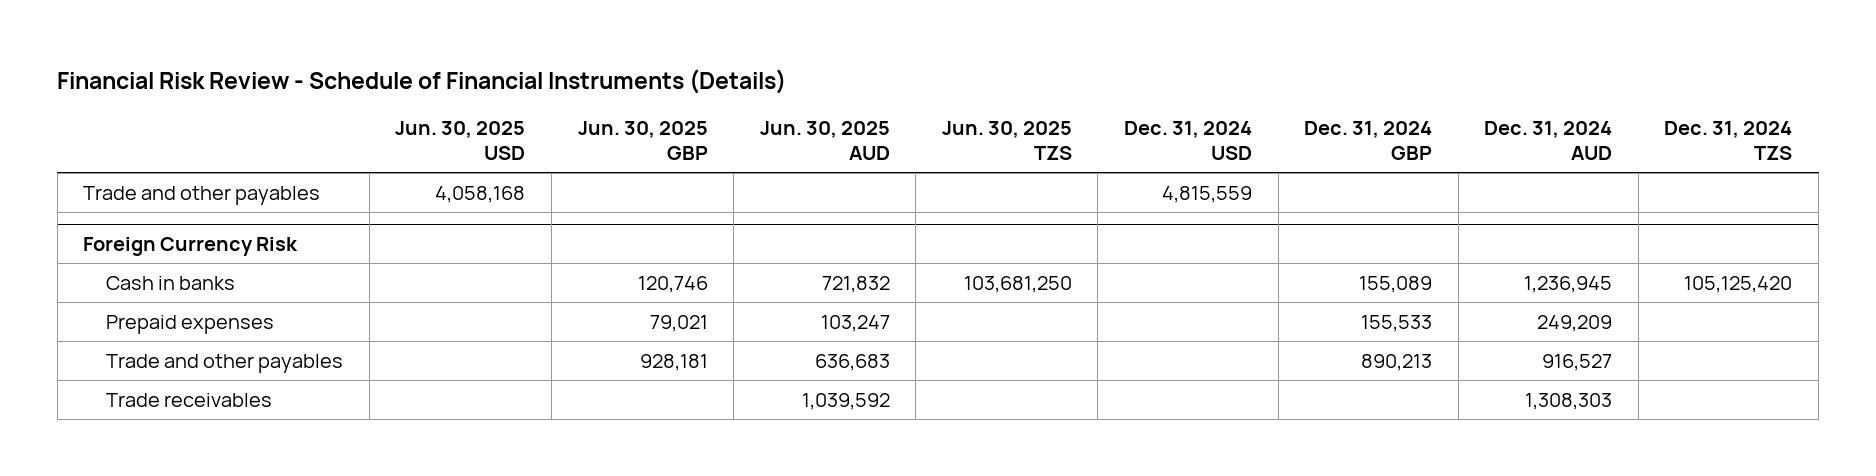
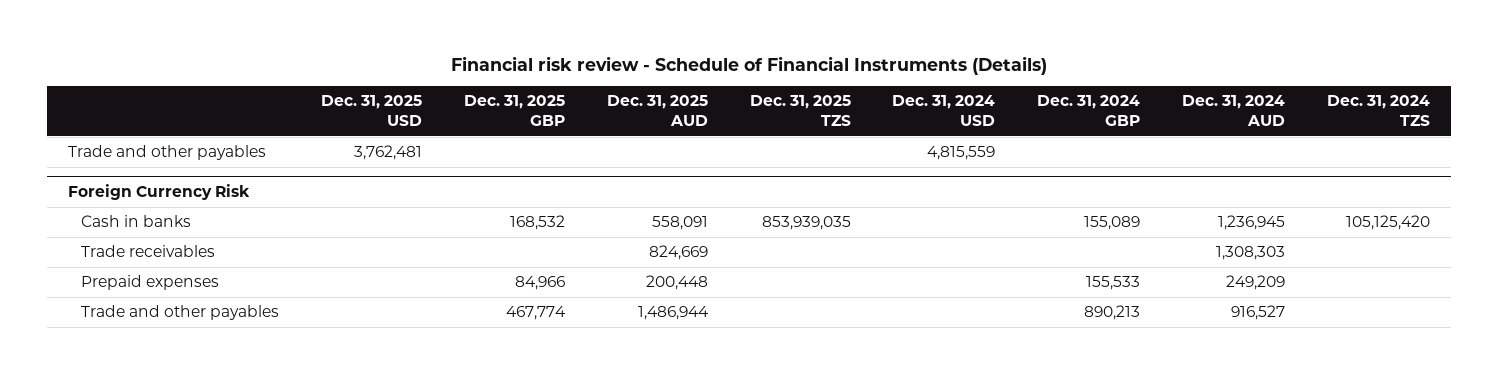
- Financial Risk Review - Schedule of Financial Instruments (Details)
+ Financial risk review - Schedule of Financial Instruments (Details)
- | Jun. 30, 2025 USD | Jun. 30, 2025 GBP | Jun. 30, 2025 AUD | Jun. 30, 2025 TZS | Dec. 31, 2024 USD | Dec. 31, 2024 GBP | Dec. 31, 2024 AUD | Dec. 31, 2024 TZS
+ | Dec. 31, 2025 USD | Dec. 31, 2025 GBP | Dec. 31, 2025 AUD | Dec. 31, 2025 TZS | Dec. 31, 2024 USD | Dec. 31, 2024 GBP | Dec. 31, 2024 AUD | Dec. 31, 2024 TZS
@ Foreign Currency Risk
moved up: Trade receivables | | | 824,669 | | | | 1,308,303 |

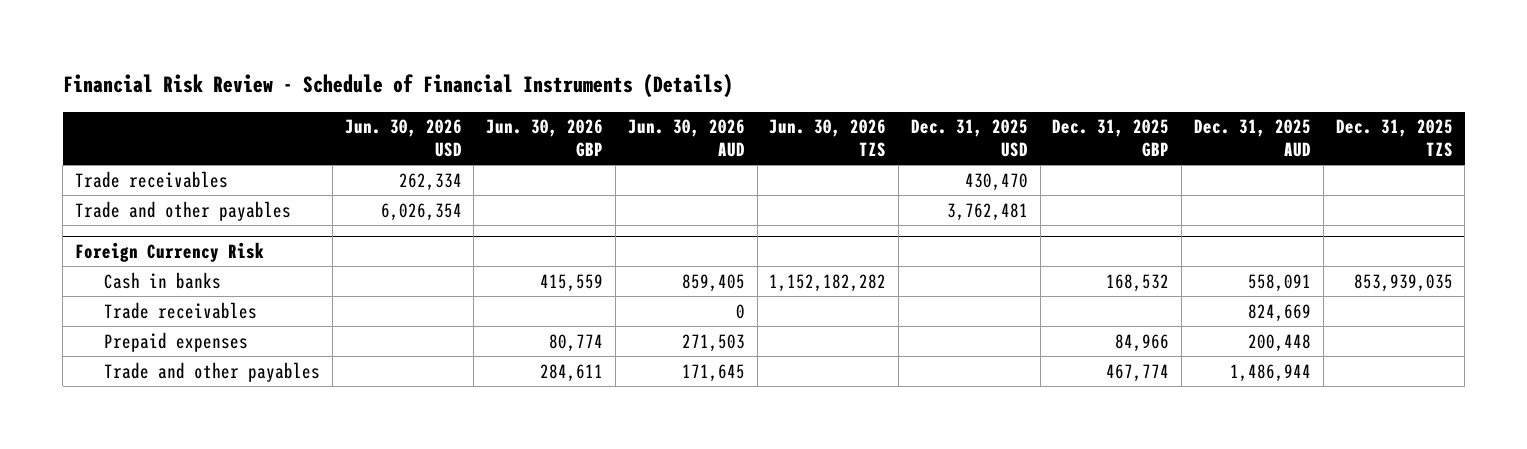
- Financial risk review - Schedule of Financial Instruments (Details)
+ Financial Risk Review - Schedule of Financial Instruments (Details)
- | Dec. 31, 2025 USD | Dec. 31, 2025 GBP | Dec. 31, 2025 AUD | Dec. 31, 2025 TZS | Dec. 31, 2024 USD | Dec. 31, 2024 GBP | Dec. 31, 2024 AUD | Dec. 31, 2024 TZS
+ | Jun. 30, 2026 USD | Jun. 30, 2026 GBP | Jun. 30, 2026 AUD | Jun. 30, 2026 TZS | Dec. 31, 2025 USD | Dec. 31, 2025 GBP | Dec. 31, 2025 AUD | Dec. 31, 2025 TZS
+ Trade receivables | 262,334 | | | | 430,470 | | |

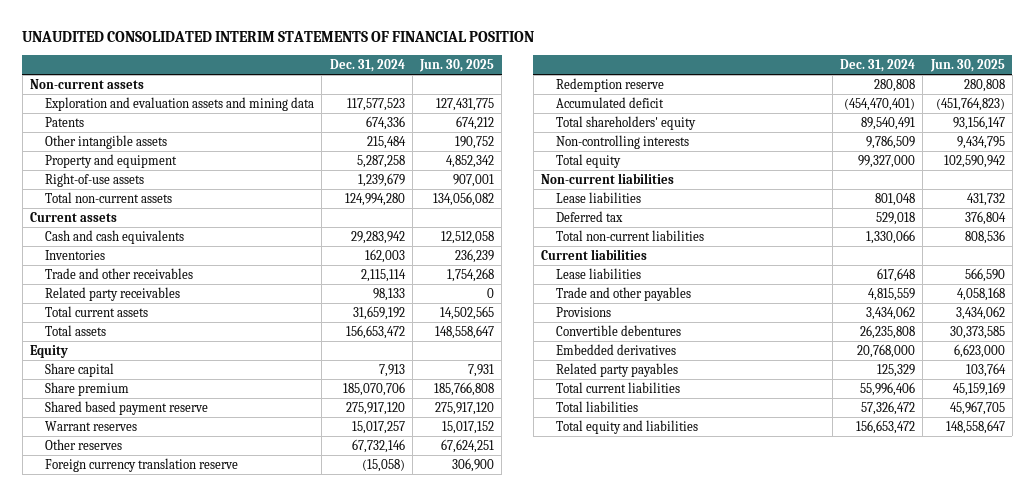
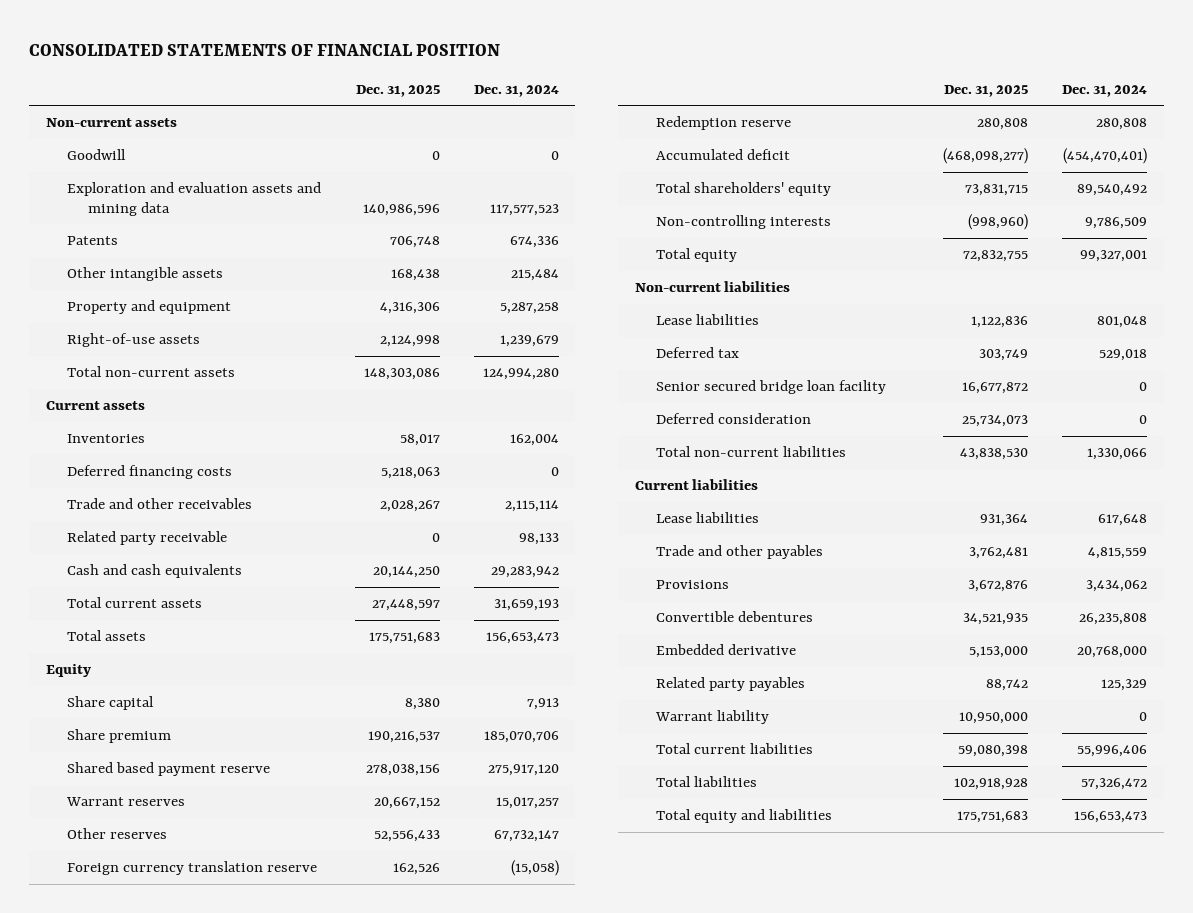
- UNAUDITED CONSOLIDATED INTERIM STATEMENTS OF FINANCIAL POSITION
+ CONSOLIDATED STATEMENTS OF FINANCIAL POSITION
- | Dec. 31, 2024 | Jun. 30, 2025
+ | Dec. 31, 2025 | Dec. 31, 2024
+ Goodwill | 0 | 0
- Inventories | 162,003 | 236,239
+ Inventories | 58,017 | 162,004
+ Deferred financing costs | 5,218,063 | 0
- Related party receivables | 98,133 | 0
- Total current assets | 31,659,192 | 14,502,565
- Total assets | 156,653,472 | 148,558,647
+ Related party receivable | 0 | 98,133
moved down: Cash and cash equivalents | 20,144,250 | 29,283,942
+ Total current assets | 27,448,597 | 31,659,193
+ Total assets | 175,751,683 | 156,653,473
- Other reserves | 67,732,146 | 67,624,251
+ Other reserves | 52,556,433 | 67,732,147
- Total shareholders' equity | 89,540,491 | 93,156,147
+ Total shareholders' equity | 73,831,715 | 89,540,492
- Total equity | 99,327,000 | 102,590,942
+ Total equity | 72,832,755 | 99,327,001
+ Senior secured bridge loan facility | 16,677,872 | 0
+ Deferred consideration | 25,734,073 | 0
- Embedded derivatives | 20,768,000 | 6,623,000
+ Embedded derivative | 5,153,000 | 20,768,000
+ Warrant liability | 10,950,000 | 0
- Total equity and liabilities | 156,653,472 | 148,558,647
+ Total equity and liabilities | 175,751,683 | 156,653,473

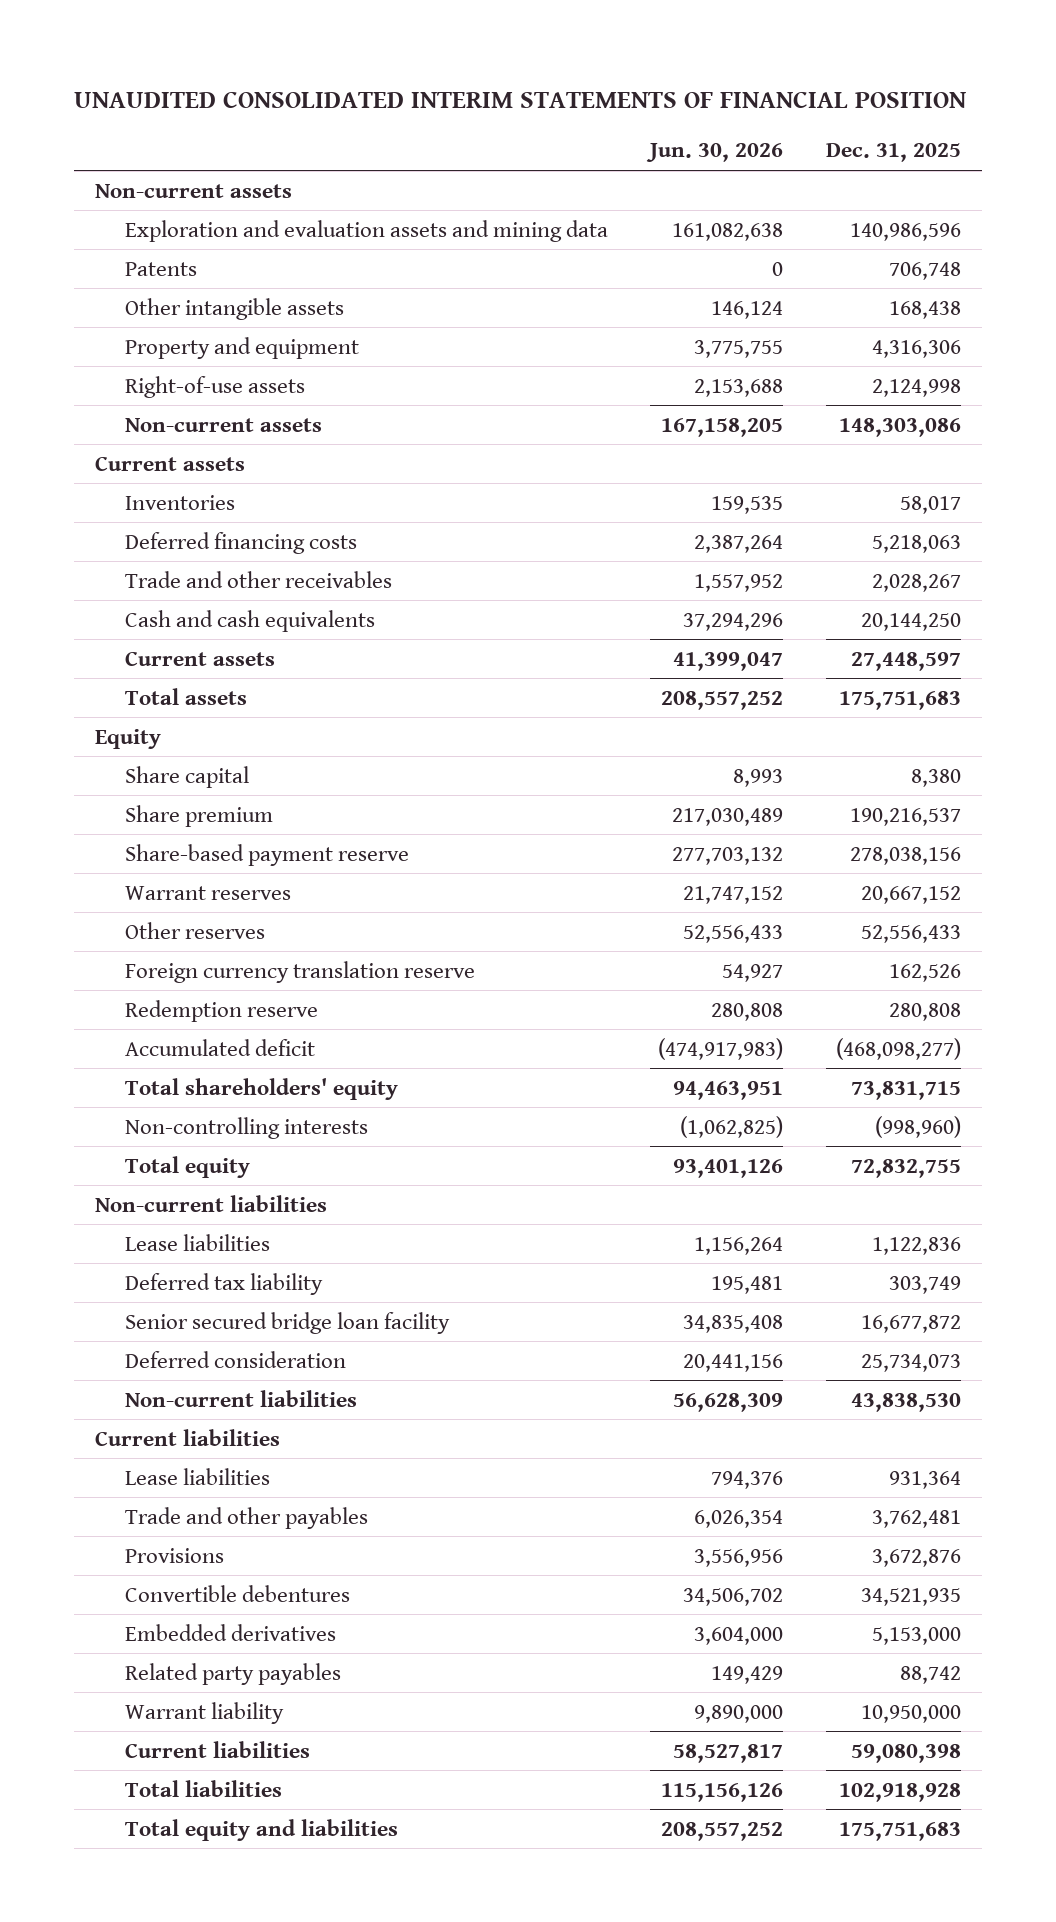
- CONSOLIDATED STATEMENTS OF FINANCIAL POSITION
+ UNAUDITED CONSOLIDATED INTERIM STATEMENTS OF FINANCIAL POSITION
- | Dec. 31, 2025 | Dec. 31, 2024
+ | Jun. 30, 2026 | Dec. 31, 2025
- Goodwill | 0 | 0
- Total non-current assets | 148,303,086 | 124,994,280
+ Non-current assets | 167,158,205 | 148,303,086
- Related party receivable | 0 | 98,133
- Total current assets | 27,448,597 | 31,659,193
+ Current assets | 41,399,047 | 27,448,597
- Shared based payment reserve | 278,038,156 | 275,917,120
+ Share-based payment reserve | 277,703,132 | 278,038,156
- Deferred tax | 303,749 | 529,018
+ Deferred tax liability | 195,481 | 303,749
- Total non-current liabilities | 43,838,530 | 1,330,066
+ Non-current liabilities | 56,628,309 | 43,838,530
- Embedded derivative | 5,153,000 | 20,768,000
+ Embedded derivatives | 3,604,000 | 5,153,000
- Total current liabilities | 59,080,398 | 55,996,406
+ Current liabilities | 58,527,817 | 59,080,398

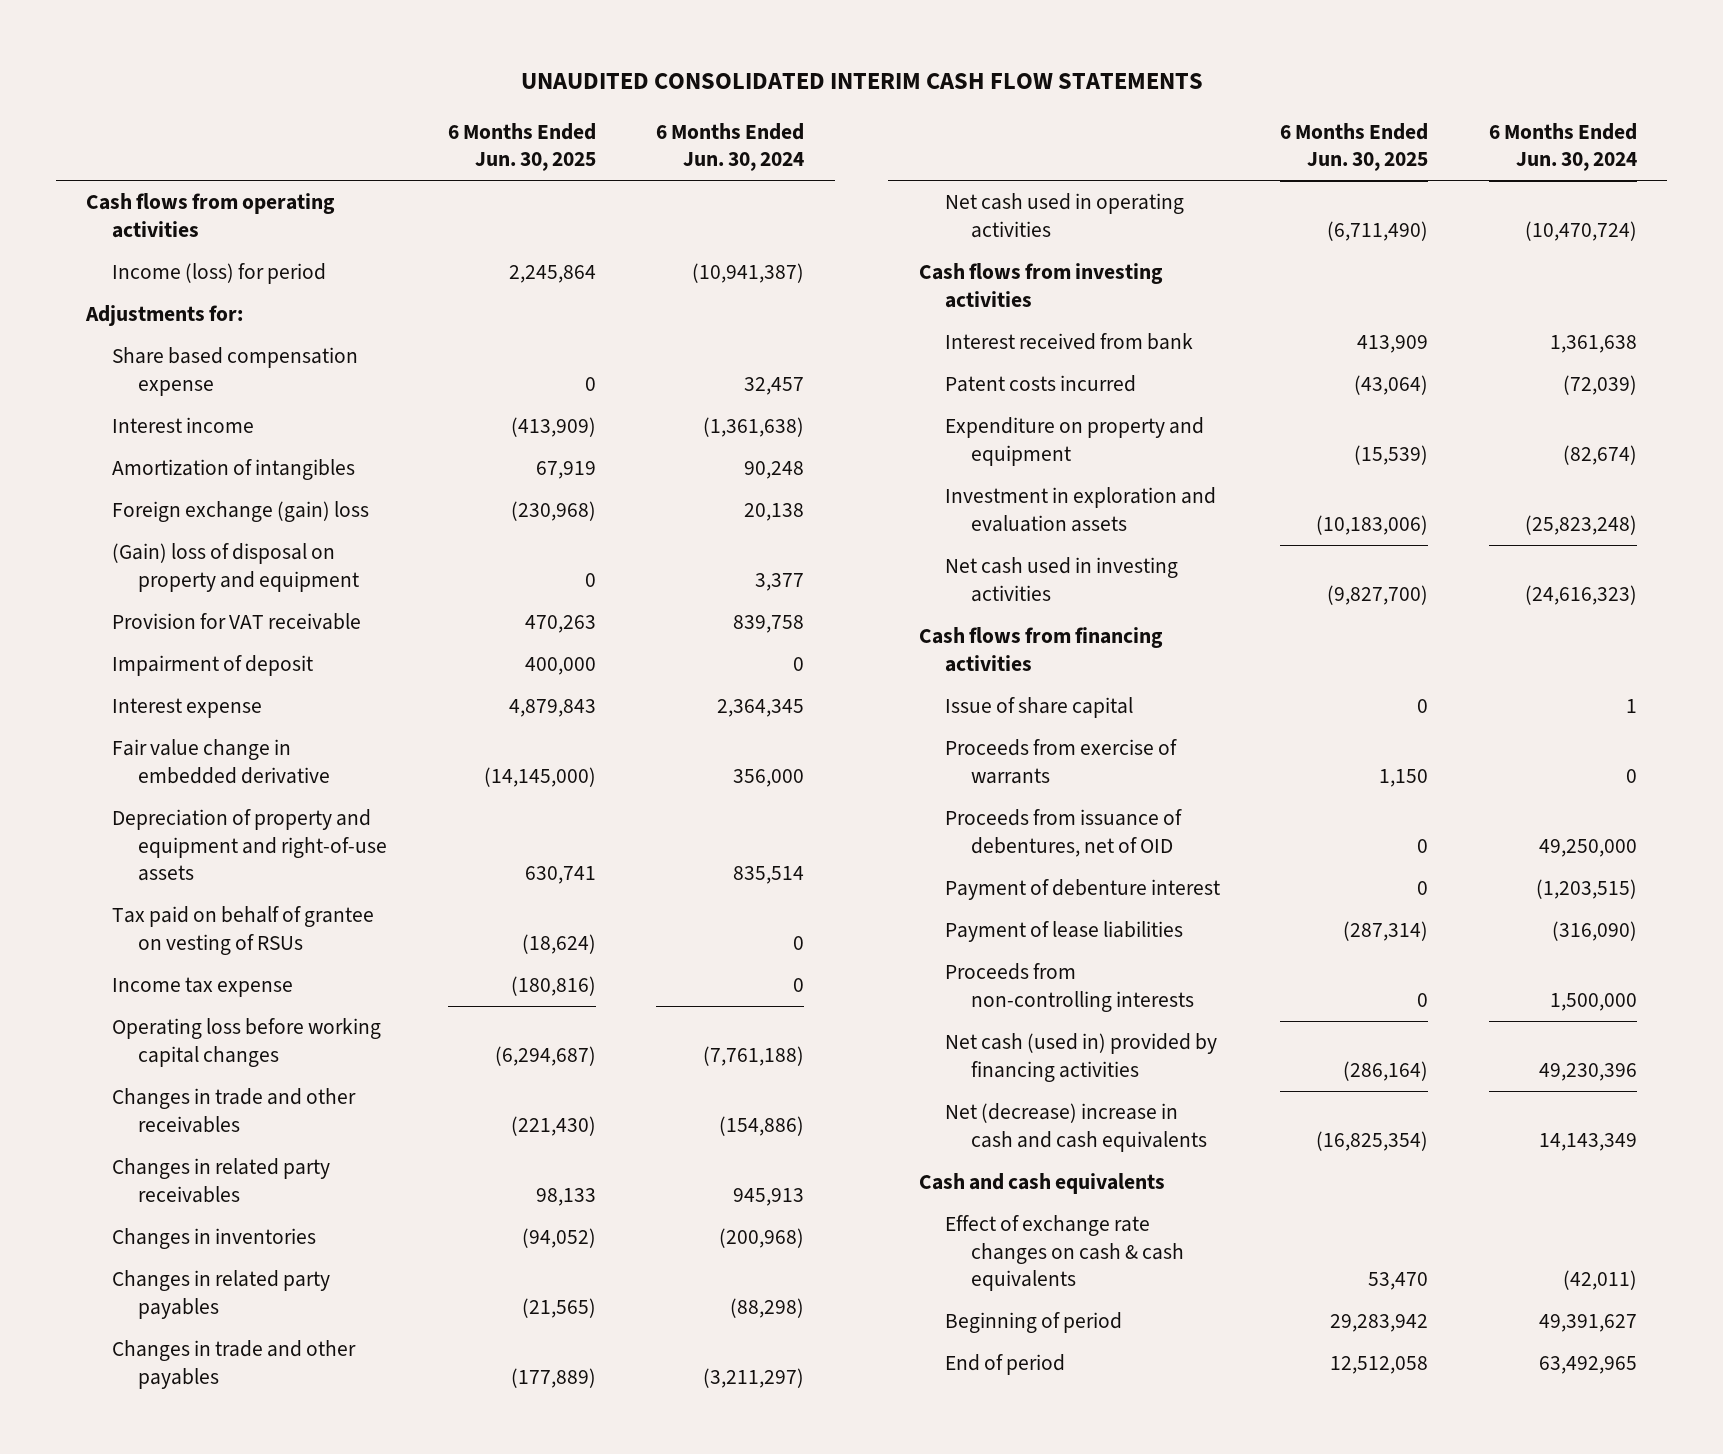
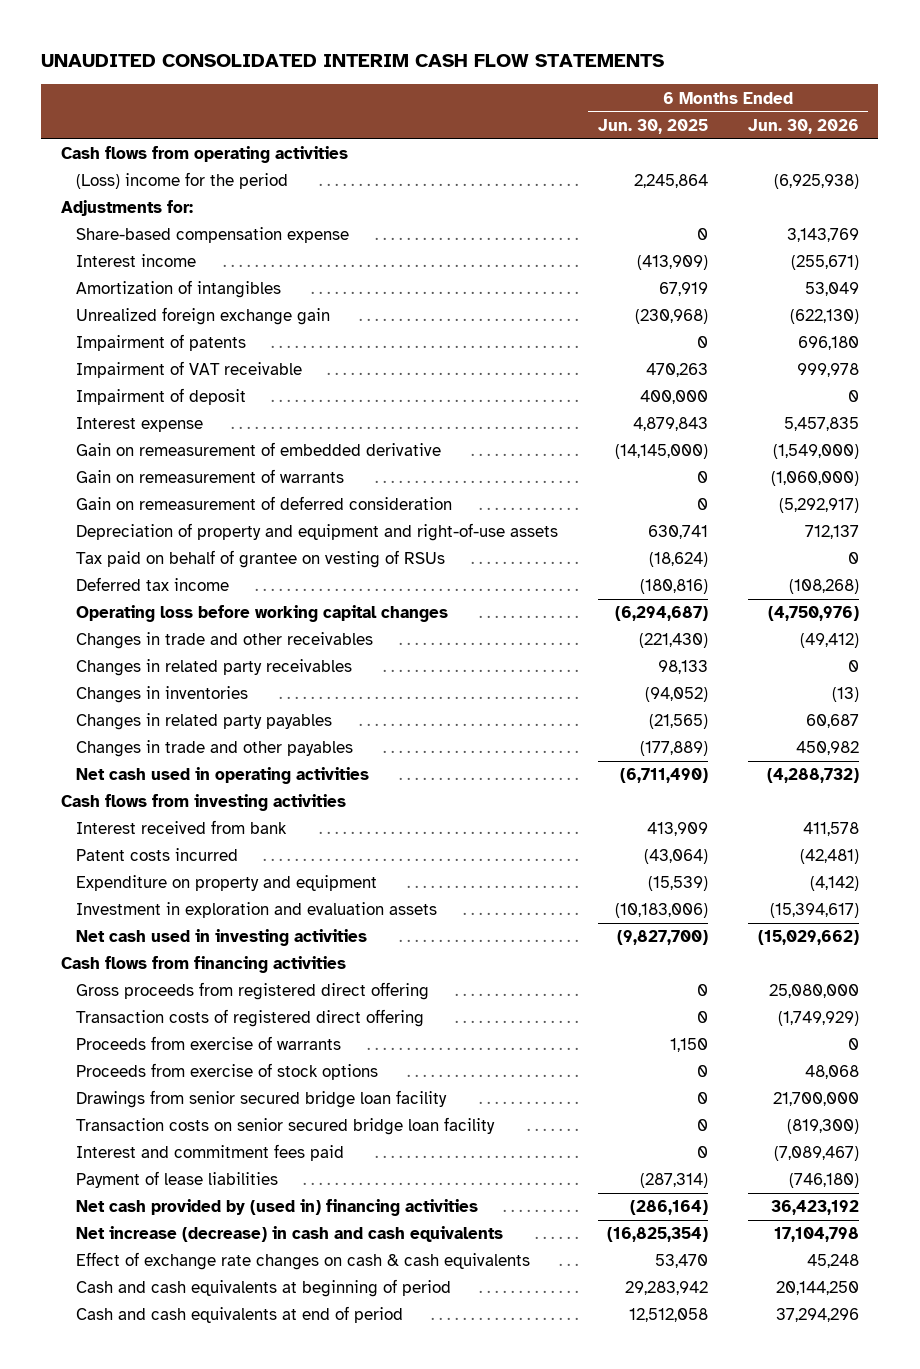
- | 6 Months Ended Jun. 30, 2025 | 6 Months Ended Jun. 30, 2024
+ | 6 Months Ended Jun. 30, 2025 | 6 Months Ended Jun. 30, 2026
- Income (loss) for period | 2,245,864 | (10,941,387)
+ (Loss) income for the period | 2,245,864 | (6,925,938)
- Share based compensation expense | 0 | 32,457
+ Share-based compensation expense | 0 | 3,143,769
- Foreign exchange (gain) loss | (230,968) | 20,138
- (Gain) loss of disposal on property and equipment | 0 | 3,377
- Provision for VAT receivable | 470,263 | 839,758
+ Unrealized foreign exchange gain | (230,968) | (622,130)
+ Impairment of patents | 0 | 696,180
+ Impairment of VAT receivable | 470,263 | 999,978
- Fair value change in embedded derivative | (14,145,000) | 356,000
+ Gain on remeasurement of embedded derivative | (14,145,000) | (1,549,000)
+ Gain on remeasurement of warrants | 0 | (1,060,000)
+ Gain on remeasurement of deferred consideration | 0 | (5,292,917)
- Income tax expense | (180,816) | 0
+ Deferred tax income | (180,816) | (108,268)
- Issue of share capital | 0 | 1
+ Gross proceeds from registered direct offering | 0 | 25,080,000
+ Transaction costs of registered direct offering | 0 | (1,749,929)
- Proceeds from issuance of debentures, net of OID | 0 | 49,250,000
- Payment of debenture interest | 0 | (1,203,515)
+ Proceeds from exercise of stock options | 0 | 48,068
+ Drawings from senior secured bridge loan facility | 0 | 21,700,000
+ Transaction costs on senior secured bridge loan facility | 0 | (819,300)
+ Interest and commitment fees paid | 0 | (7,089,467)
- Proceeds from non-controlling interests | 0 | 1,500,000
- Net cash (used in) provided by financing activities | (286,164) | 49,230,396
- Net (decrease) increase in cash and cash equivalents | (16,825,354) | 14,143,349
- Cash and cash equivalents
+ Net cash provided by (used in) financing activities | (286,164) | 36,423,192
+ Net increase (decrease) in cash and cash equivalents | (16,825,354) | 17,104,798
- Beginning of period | 29,283,942 | 49,391,627
- End of period | 12,512,058 | 63,492,965
+ Cash and cash equivalents at beginning of period | 29,283,942 | 20,144,250
+ Cash and cash equivalents at end of period | 12,512,058 | 37,294,296

